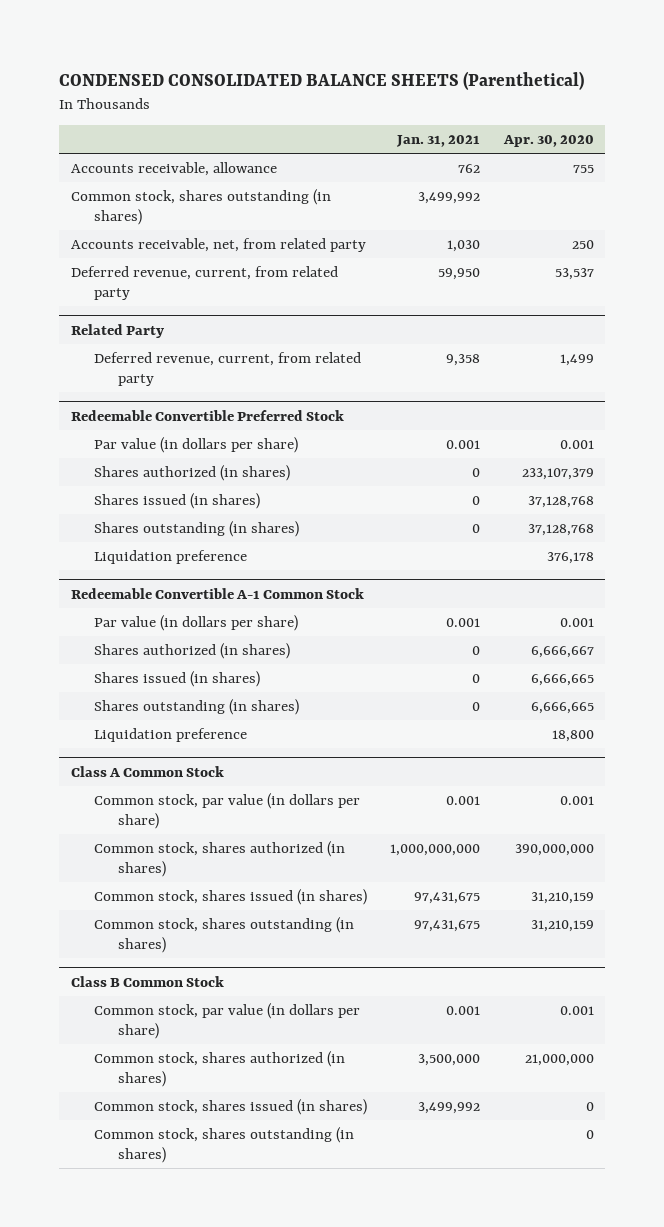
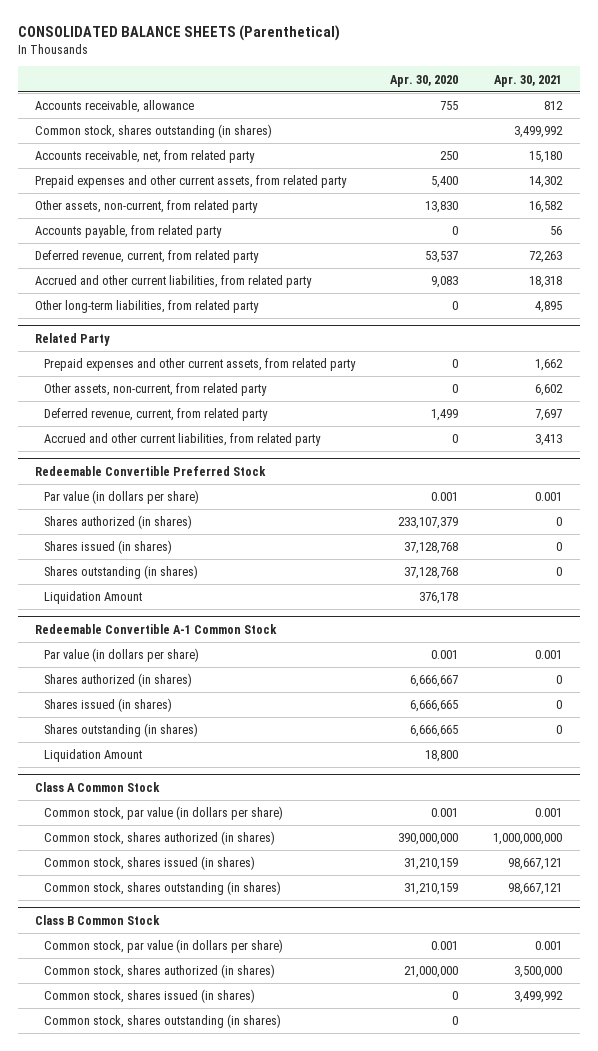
- CONDENSED CONSOLIDATED BALANCE SHEETS (Parenthetical)
+ CONSOLIDATED BALANCE SHEETS (Parenthetical)
- | Jan. 31, 2021 | Apr. 30, 2020
+ | Apr. 30, 2020 | Apr. 30, 2021
+ Prepaid expenses and other current assets, from related party | 5,400 | 14,302
+ Other assets, non-current, from related party | 13,830 | 16,582
+ Accounts payable, from related party | 0 | 56
+ Accrued and other current liabilities, from related party | 9,083 | 18,318
+ Other long-term liabilities, from related party | 0 | 4,895
@ Related Party
+ Prepaid expenses and other current assets, from related party | 0 | 1,662
+ Other assets, non-current, from related party | 0 | 6,602
+ Accrued and other current liabilities, from related party | 0 | 3,413
@ Redeemable Convertible Preferred Stock
- Liquidation preference | | 376,178
+ Liquidation Amount | 376,178 |
@ Redeemable Convertible A-1 Common Stock
- Liquidation preference | | 18,800
+ Liquidation Amount | 18,800 |

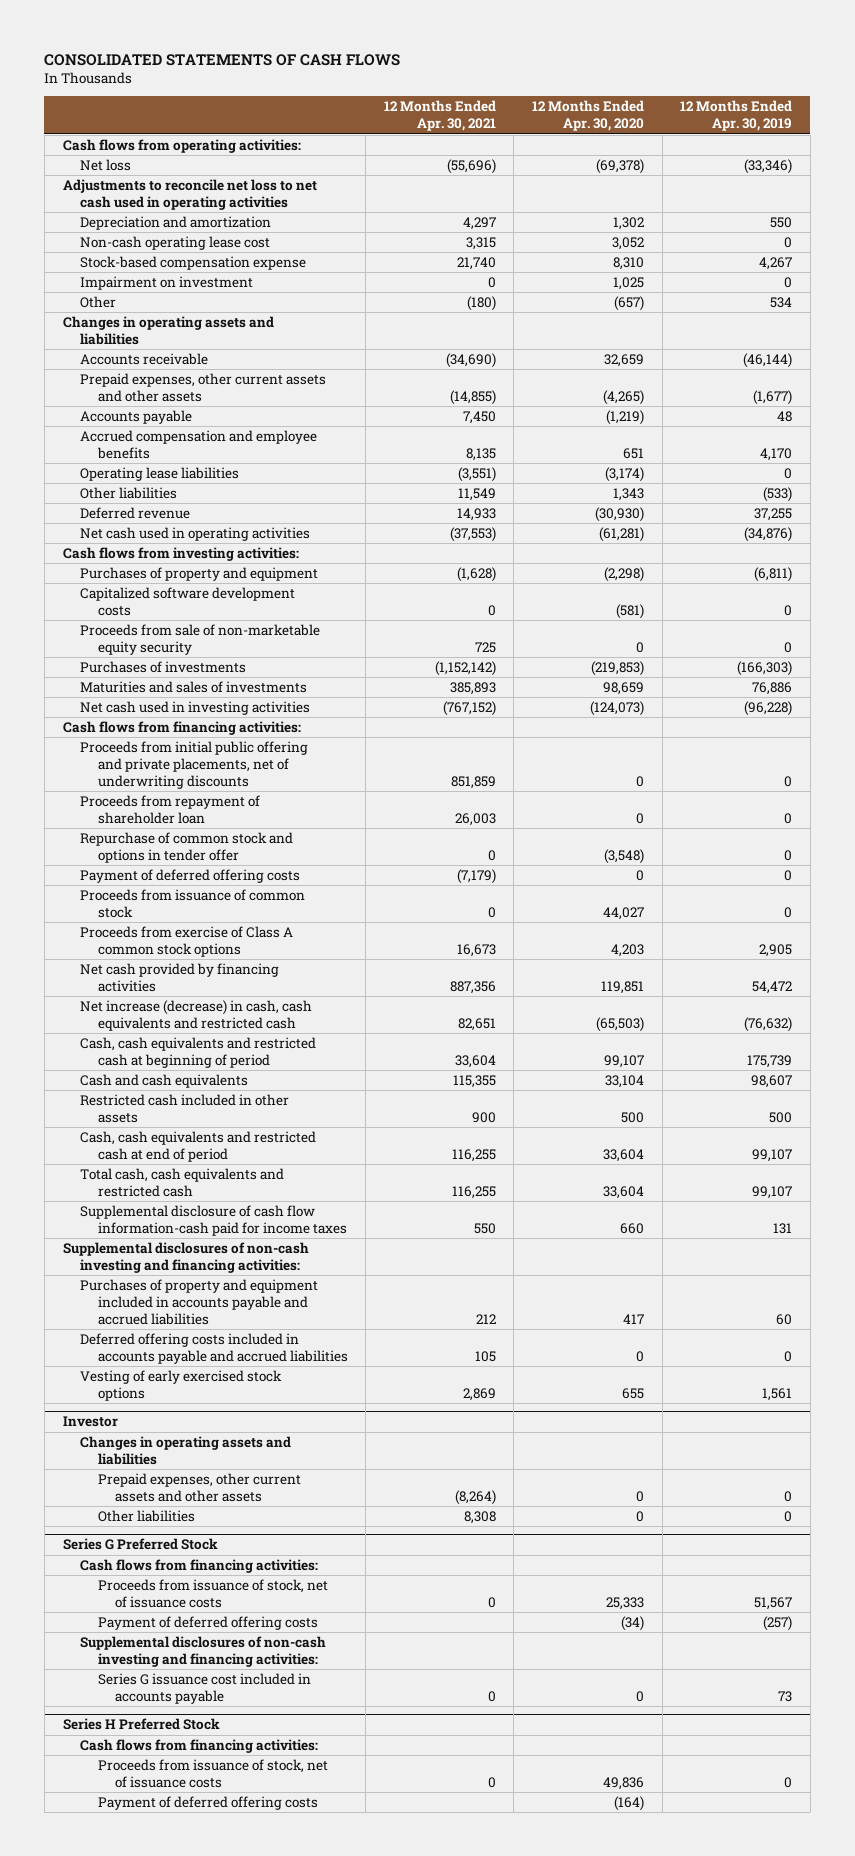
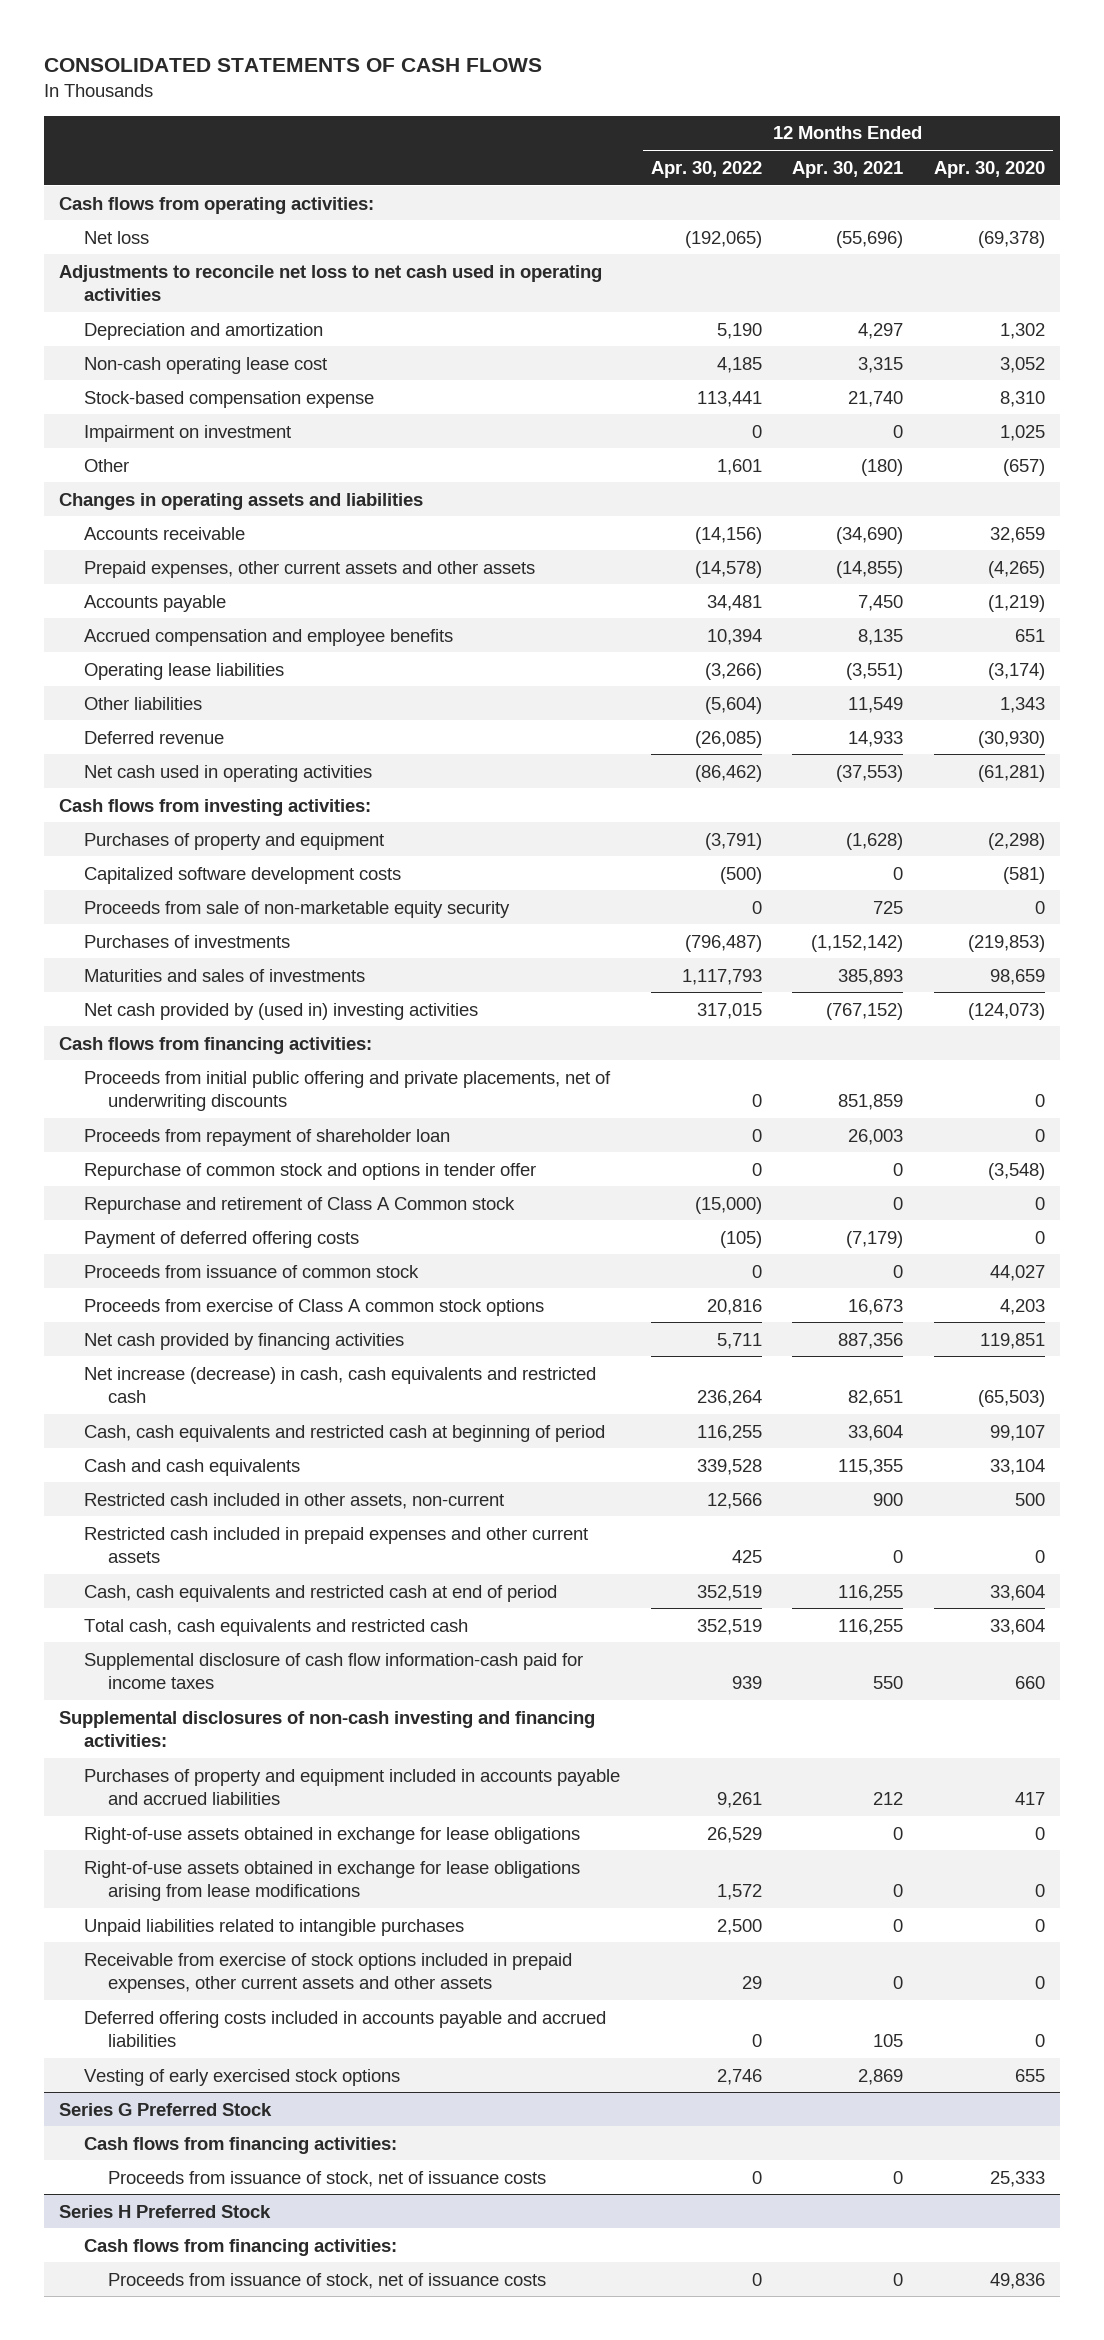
- | 12 Months Ended Apr. 30, 2021 | 12 Months Ended Apr. 30, 2020 | 12 Months Ended Apr. 30, 2019
+ | 12 Months Ended Apr. 30, 2022 | 12 Months Ended Apr. 30, 2021 | 12 Months Ended Apr. 30, 2020
- Net cash used in investing activities | (767,152) | (124,073) | (96,228)
+ Net cash provided by (used in) investing activities | 317,015 | (767,152) | (124,073)
+ Repurchase and retirement of Class A Common stock | (15,000) | 0 | 0
- Restricted cash included in other assets | 900 | 500 | 500
+ Restricted cash included in other assets, non-current | 12,566 | 900 | 500
+ Restricted cash included in prepaid expenses and other current assets | 425 | 0 | 0
+ Right-of-use assets obtained in exchange for lease obligations | 26,529 | 0 | 0
+ Right-of-use assets obtained in exchange for lease obligations arising from lease modifications | 1,572 | 0 | 0
+ Unpaid liabilities related to intangible purchases | 2,500 | 0 | 0
+ Receivable from exercise of stock options included in prepaid expenses, other current assets and other assets | 29 | 0 | 0
- Investor
- Changes in operating assets and liabilities
- Prepaid expenses, other current assets and other assets | (8,264) | 0 | 0
- Other liabilities | 8,308 | 0 | 0
@ Series G Preferred Stock
- Payment of deferred offering costs | | (34) | (257)
- Supplemental disclosures of non-cash investing and financing activities:
- Series G issuance cost included in accounts payable | 0 | 0 | 73
@ Series H Preferred Stock
- Payment of deferred offering costs | | (164) |

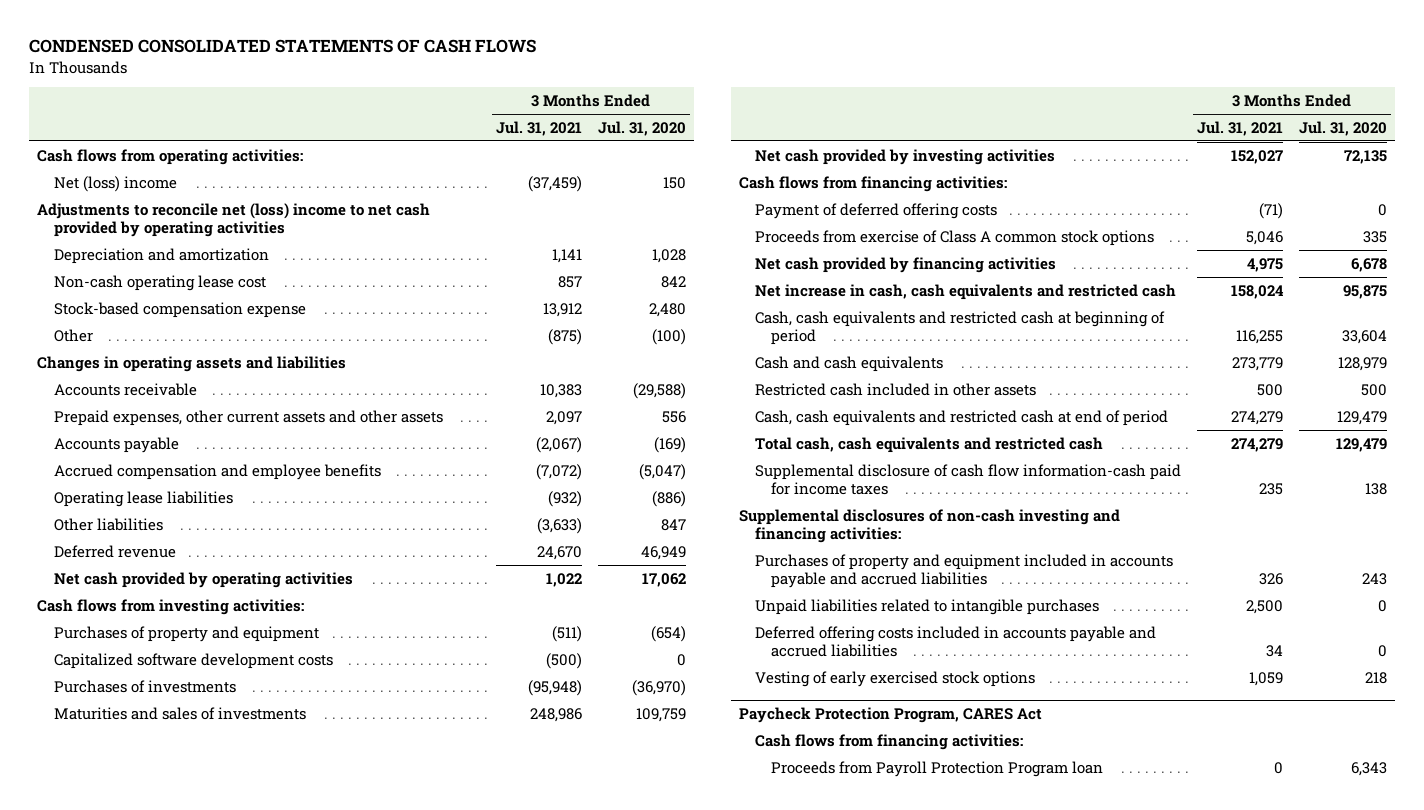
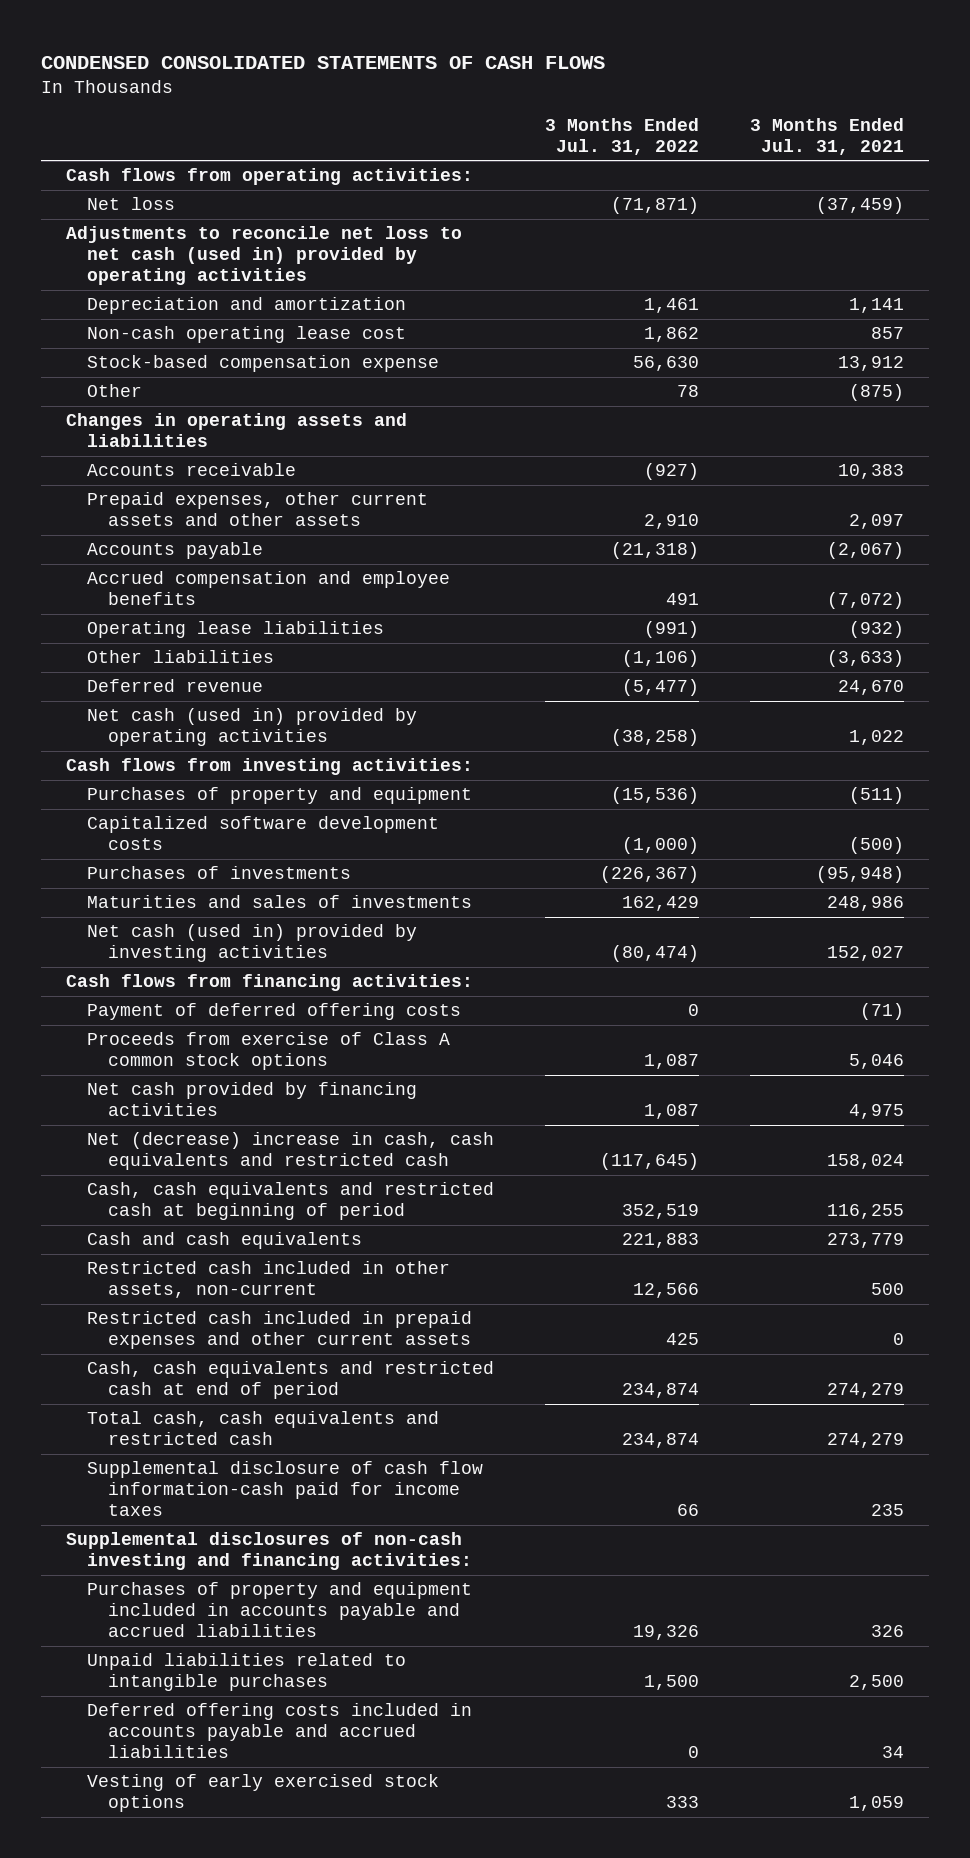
- | 3 Months Ended Jul. 31, 2021 | 3 Months Ended Jul. 31, 2020
+ | 3 Months Ended Jul. 31, 2022 | 3 Months Ended Jul. 31, 2021
- Net (loss) income | (37,459) | 150
- Adjustments to reconcile net (loss) income to net cash provided by operating activities
+ Net loss | (71,871) | (37,459)
+ Adjustments to reconcile net loss to net cash (used in) provided by operating activities
- Net cash provided by operating activities | 1,022 | 17,062
+ Net cash (used in) provided by operating activities | (38,258) | 1,022
- Net cash provided by investing activities | 152,027 | 72,135
+ Net cash (used in) provided by investing activities | (80,474) | 152,027
- Net increase in cash, cash equivalents and restricted cash | 158,024 | 95,875
+ Net (decrease) increase in cash, cash equivalents and restricted cash | (117,645) | 158,024
- Restricted cash included in other assets | 500 | 500
+ Restricted cash included in other assets, non-current | 12,566 | 500
+ Restricted cash included in prepaid expenses and other current assets | 425 | 0
- Paycheck Protection Program, CARES Act
- Cash flows from financing activities:
- Proceeds from Payroll Protection Program loan | 0 | 6,343

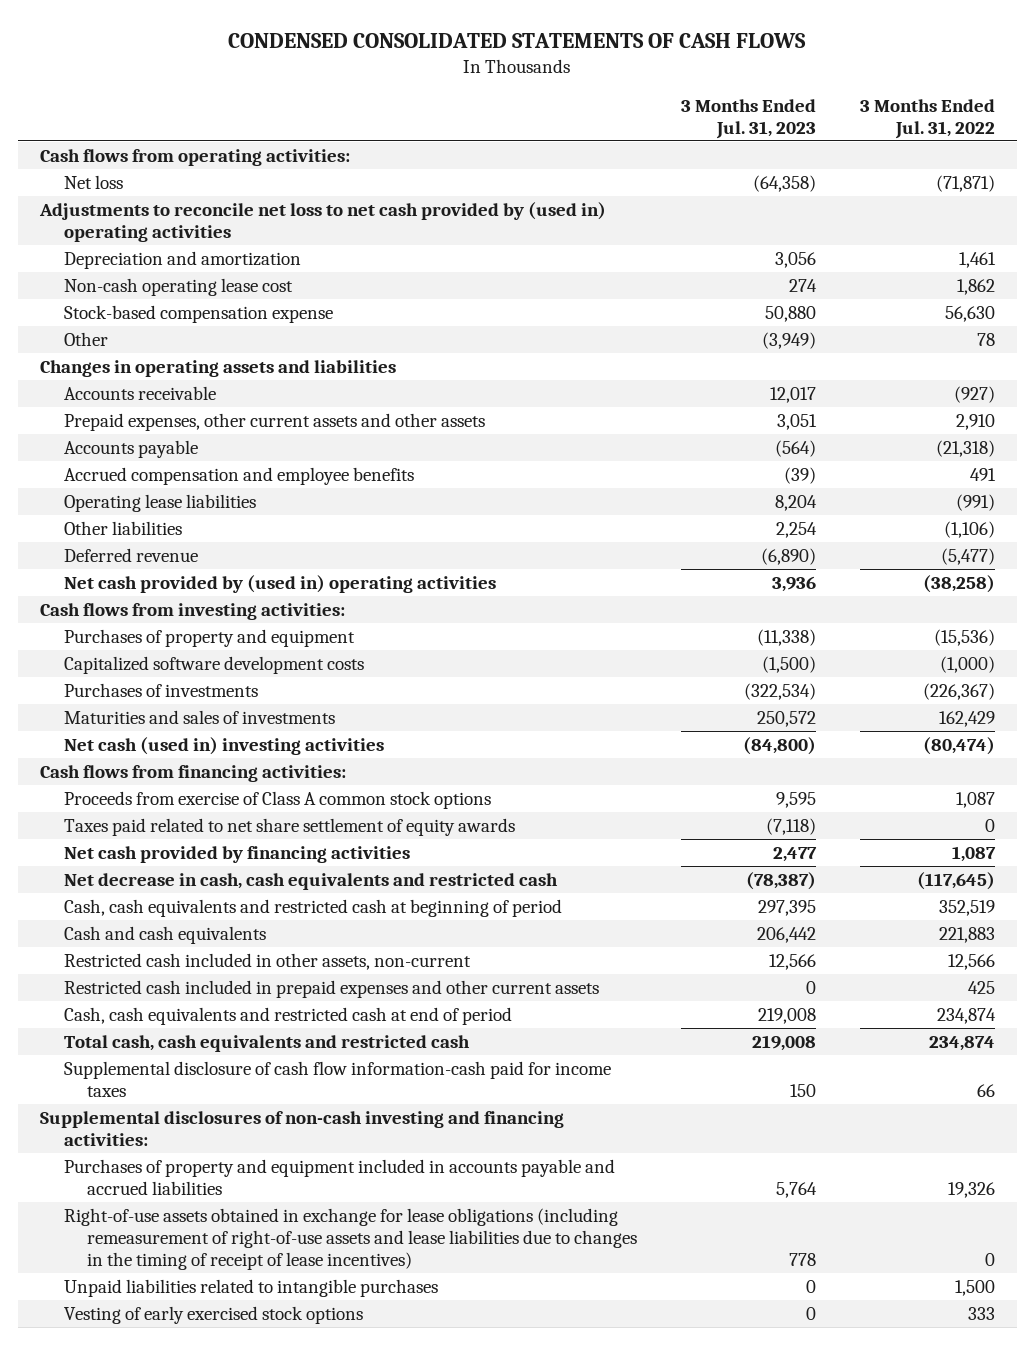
- | 3 Months Ended Jul. 31, 2022 | 3 Months Ended Jul. 31, 2021
+ | 3 Months Ended Jul. 31, 2023 | 3 Months Ended Jul. 31, 2022
- Adjustments to reconcile net loss to net cash (used in) provided by operating activities
+ Adjustments to reconcile net loss to net cash provided by (used in) operating activities
- Net cash (used in) provided by operating activities | (38,258) | 1,022
+ Net cash provided by (used in) operating activities | 3,936 | (38,258)
- Net cash (used in) provided by investing activities | (80,474) | 152,027
+ Net cash (used in) investing activities | (84,800) | (80,474)
- Payment of deferred offering costs | 0 | (71)
+ Taxes paid related to net share settlement of equity awards | (7,118) | 0
- Net (decrease) increase in cash, cash equivalents and restricted cash | (117,645) | 158,024
+ Net decrease in cash, cash equivalents and restricted cash | (78,387) | (117,645)
+ Right-of-use assets obtained in exchange for lease obligations (including remeasurement of right-of-use assets and lease liabilities due to changes in the timing of receipt of lease incentives) | 778 | 0
- Deferred offering costs included in accounts payable and accrued liabilities | 0 | 34

